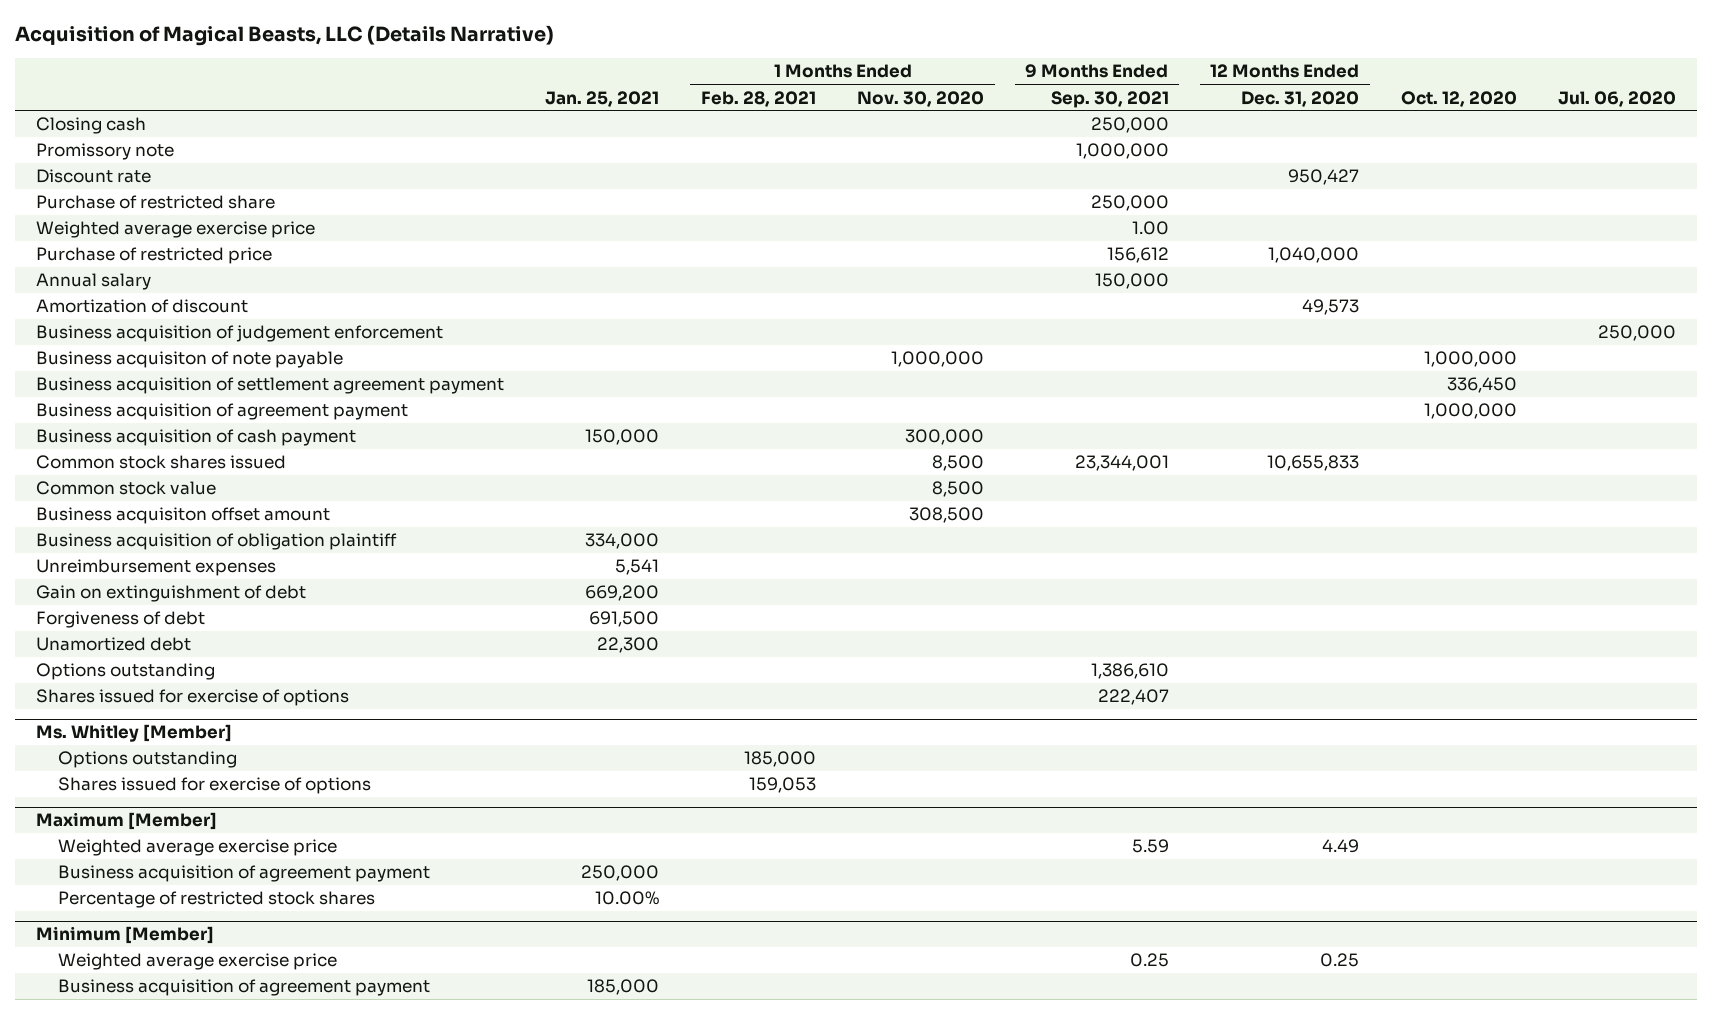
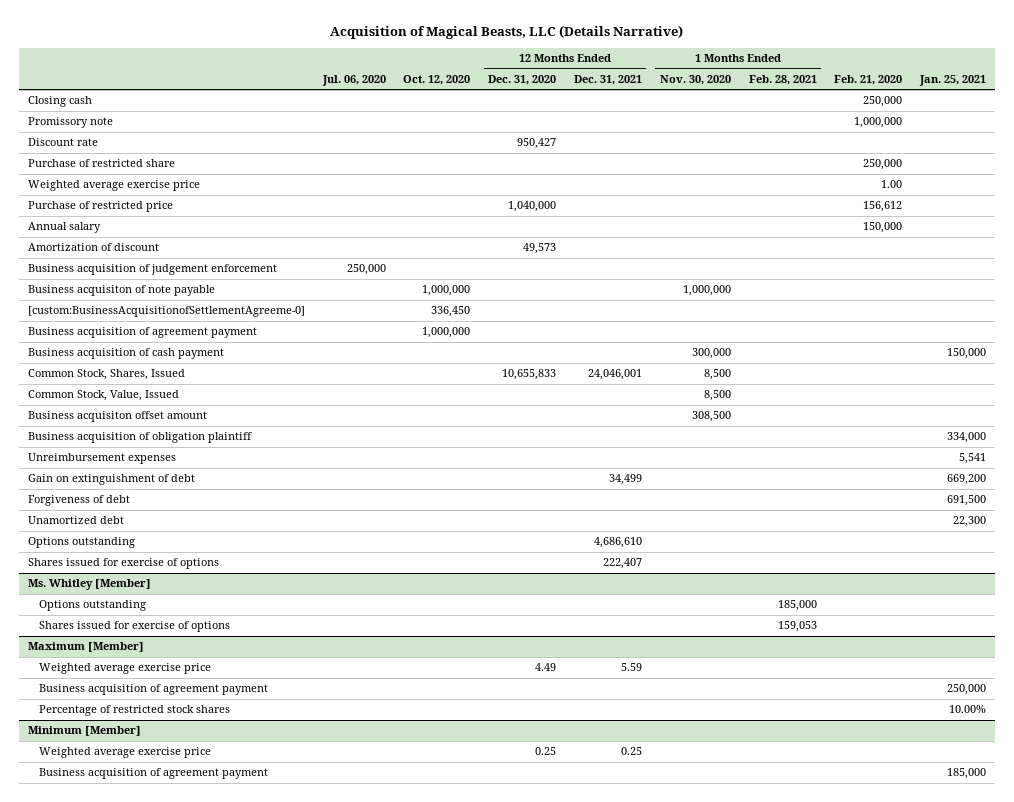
- | Jan. 25, 2021 | 1 Months Ended Feb. 28, 2021 | 1 Months Ended Nov. 30, 2020 | 9 Months Ended Sep. 30, 2021 | 12 Months Ended Dec. 31, 2020 | Oct. 12, 2020 | Jul. 06, 2020
+ | Jul. 06, 2020 | Oct. 12, 2020 | 12 Months Ended Dec. 31, 2020 | 12 Months Ended Dec. 31, 2021 | 1 Months Ended Nov. 30, 2020 | 1 Months Ended Feb. 28, 2021 | Feb. 21, 2020 | Jan. 25, 2021
- Business acquisition of settlement agreement payment | | | | | | 336,450 |
+ [custom:BusinessAcquisitionofSettlementAgreeme-0] | | 336,450 | | | | | |
- Common stock shares issued | | | 8,500 | 23,344,001 | 10,655,833 | |
- Common stock value | | | 8,500 | | | |
+ Common Stock, Shares, Issued | | | 10,655,833 | 24,046,001 | 8,500 | | |
+ Common Stock, Value, Issued | | | | | 8,500 | | |

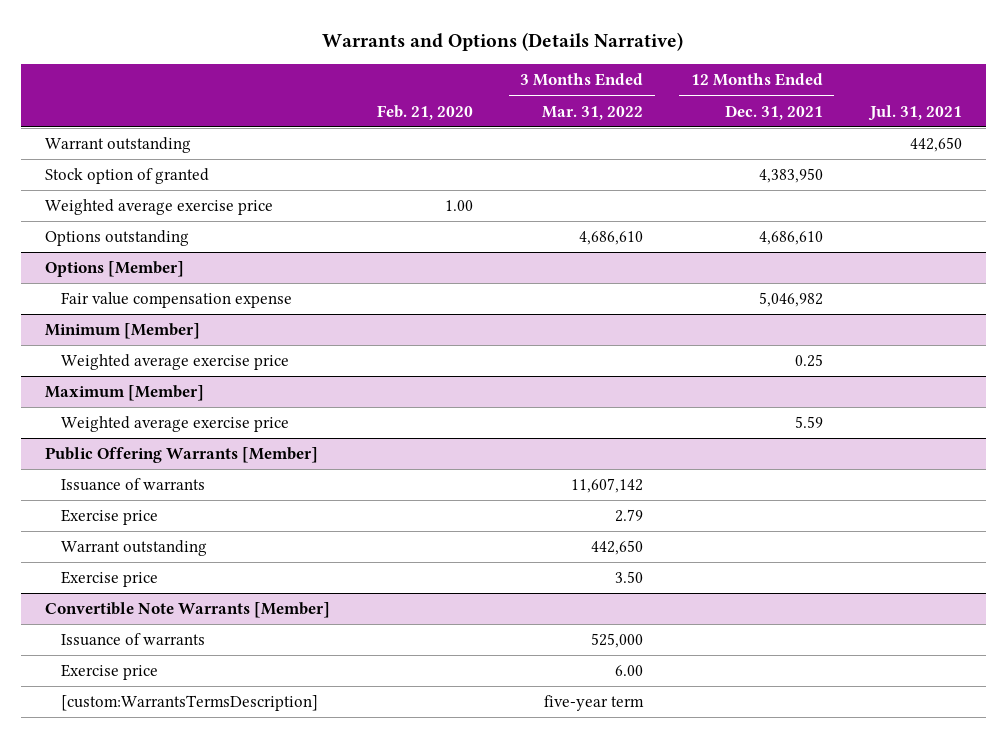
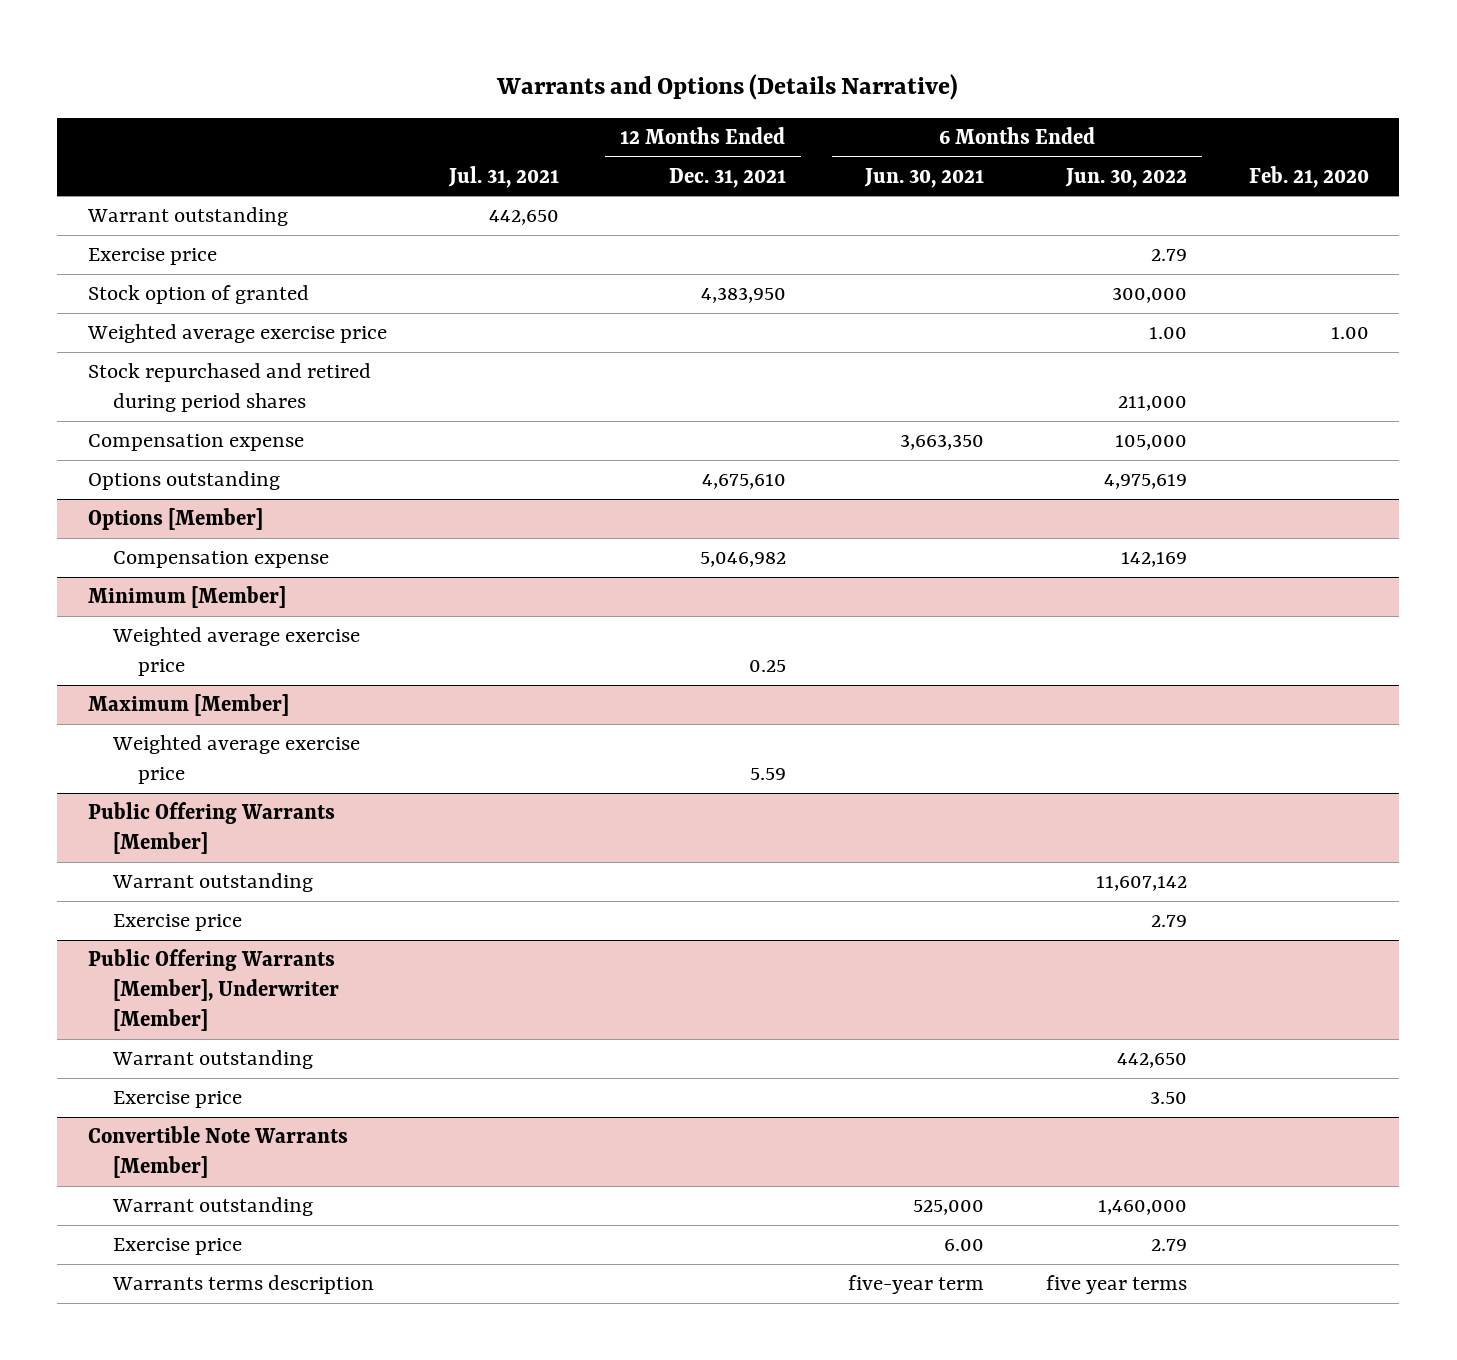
- | Feb. 21, 2020 | 3 Months Ended Mar. 31, 2022 | 12 Months Ended Dec. 31, 2021 | Jul. 31, 2021
+ | Jul. 31, 2021 | 12 Months Ended Dec. 31, 2021 | 6 Months Ended Jun. 30, 2021 | 6 Months Ended Jun. 30, 2022 | Feb. 21, 2020
+ Exercise price | | | | 2.79 |
- Options outstanding | | 4,686,610 | 4,686,610 |
+ Stock repurchased and retired during period shares | | | | 211,000 |
+ Compensation expense | | | 3,663,350 | 105,000 |
+ Options outstanding | | 4,675,610 | | 4,975,619 |
@ Options [Member]
- Fair value compensation expense | | | 5,046,982 |
+ Compensation expense | | 5,046,982 | | 142,169 |
@ Public Offering Warrants [Member]
- Issuance of warrants | | 11,607,142 | |
- Exercise price | | 2.79 | |
+ Public Offering Warrants [Member], Underwriter [Member]
+ Warrant outstanding | | | | 442,650 |
+ Exercise price | | | | 3.50 |
@ Convertible Note Warrants [Member]
- Issuance of warrants | | 525,000 | |
+ Warrant outstanding | | | 525,000 | 1,460,000 |
- [custom:WarrantsTermsDescription] | | five-year term | |
+ Warrants terms description | | | five-year term | five year terms |

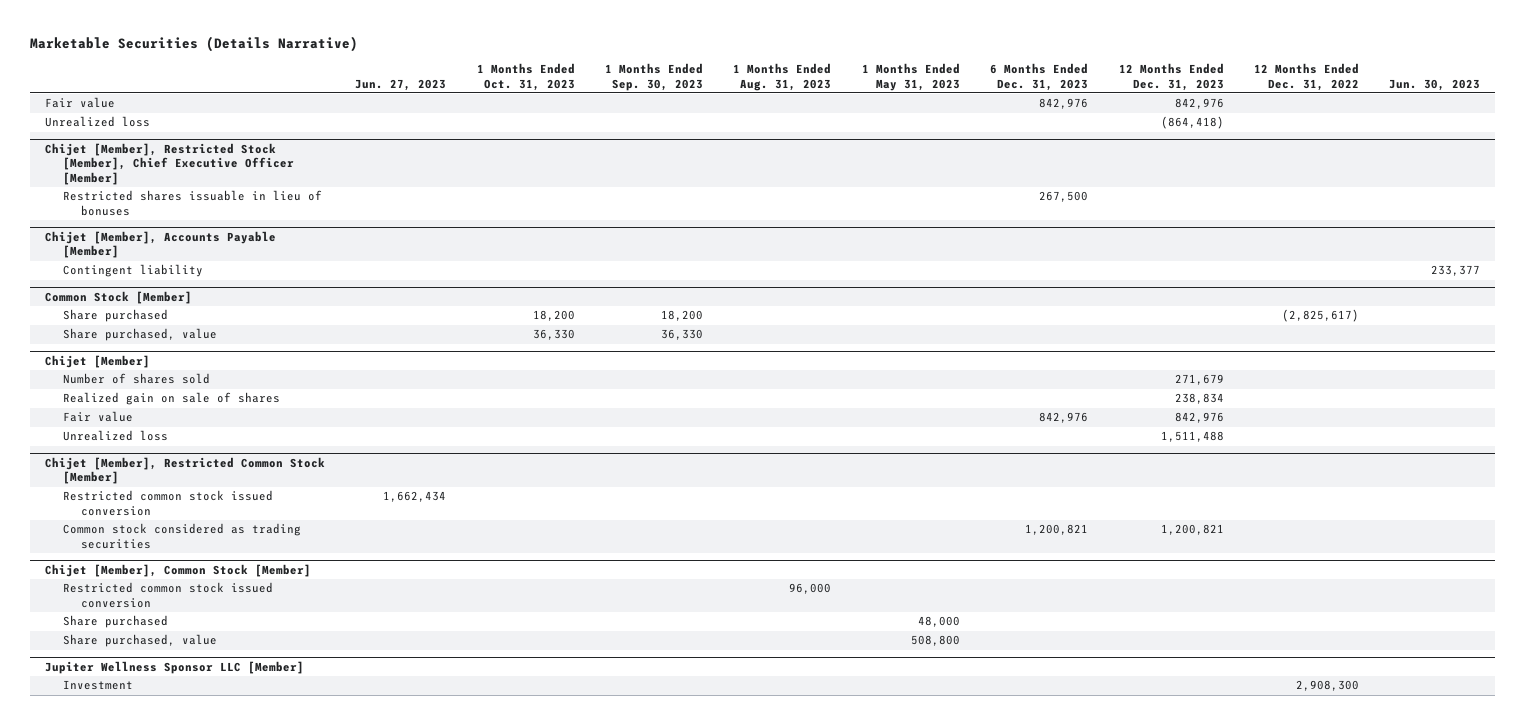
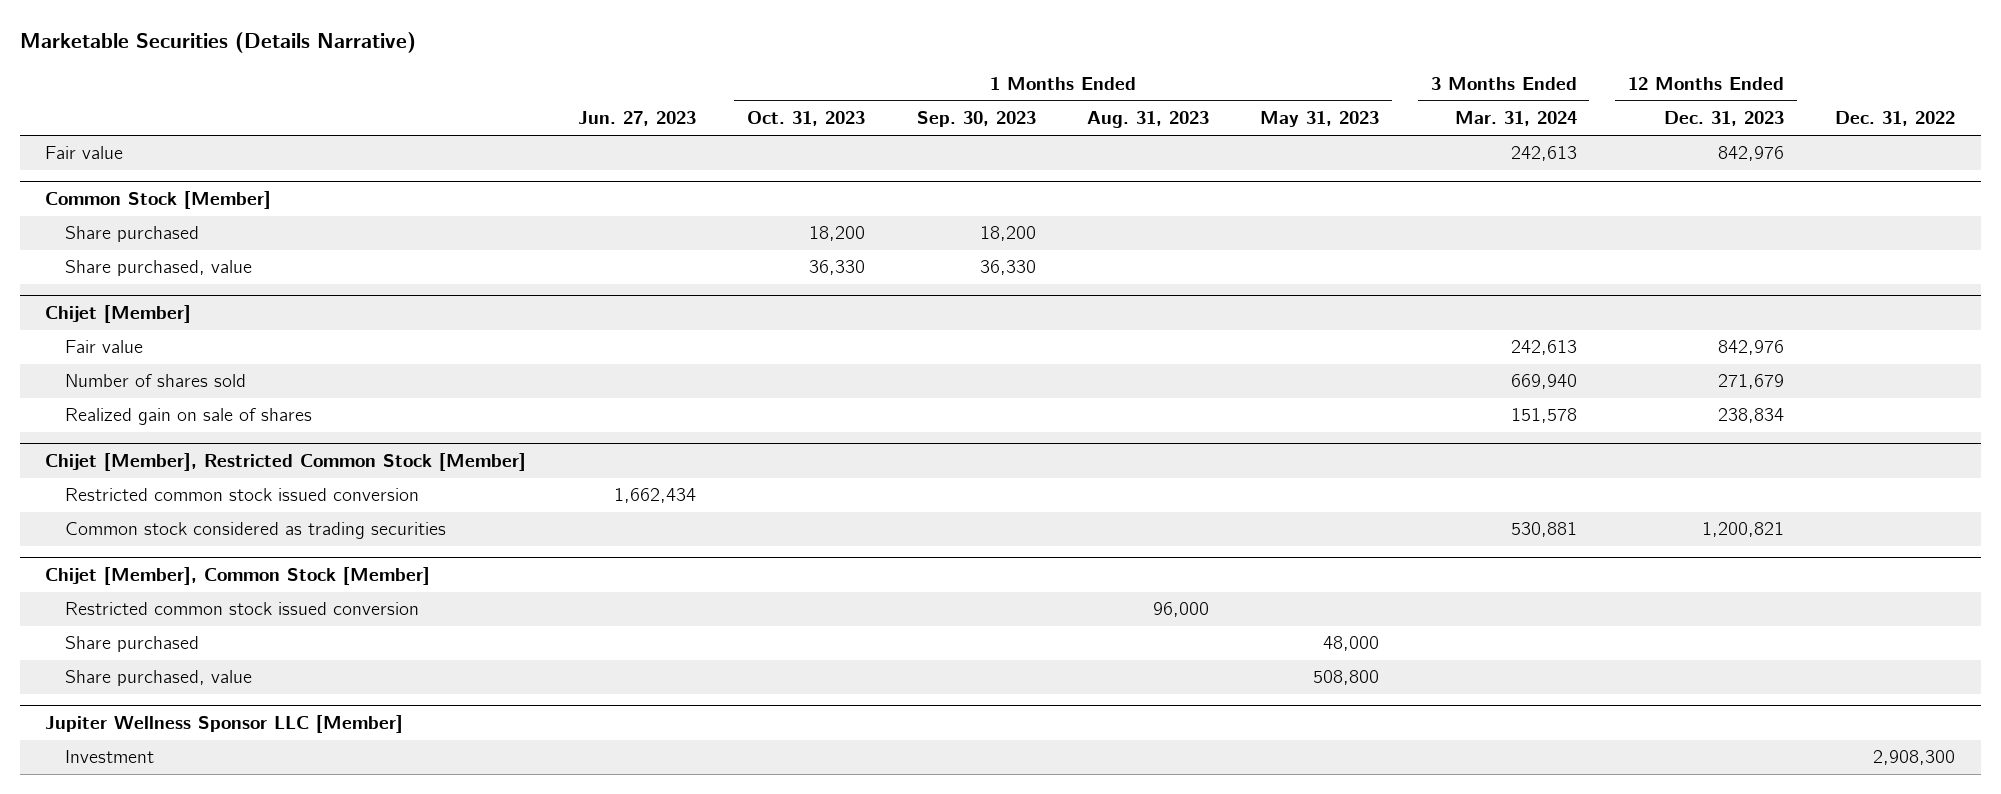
- | Jun. 27, 2023 | 1 Months Ended Oct. 31, 2023 | 1 Months Ended Sep. 30, 2023 | 1 Months Ended Aug. 31, 2023 | 1 Months Ended May 31, 2023 | 6 Months Ended Dec. 31, 2023 | 12 Months Ended Dec. 31, 2023 | 12 Months Ended Dec. 31, 2022 | Jun. 30, 2023
+ | Jun. 27, 2023 | 1 Months Ended Oct. 31, 2023 | 1 Months Ended Sep. 30, 2023 | 1 Months Ended Aug. 31, 2023 | 1 Months Ended May 31, 2023 | 3 Months Ended Mar. 31, 2024 | 12 Months Ended Dec. 31, 2023 | Dec. 31, 2022
- Unrealized loss | | | | | | | (864,418) | |
- Chijet [Member], Restricted Stock [Member], Chief Executive Officer [Member]
- Restricted shares issuable in lieu of bonuses | | | | | | 267,500 | | |
- Chijet [Member], Accounts Payable [Member]
- Contingent liability | | | | | | | | | 233,377
@ Chijet [Member]
moved up: Fair value | | | | | | 242,613 | 842,976 |
- Unrealized loss | | | | | | | 1,511,488 | |

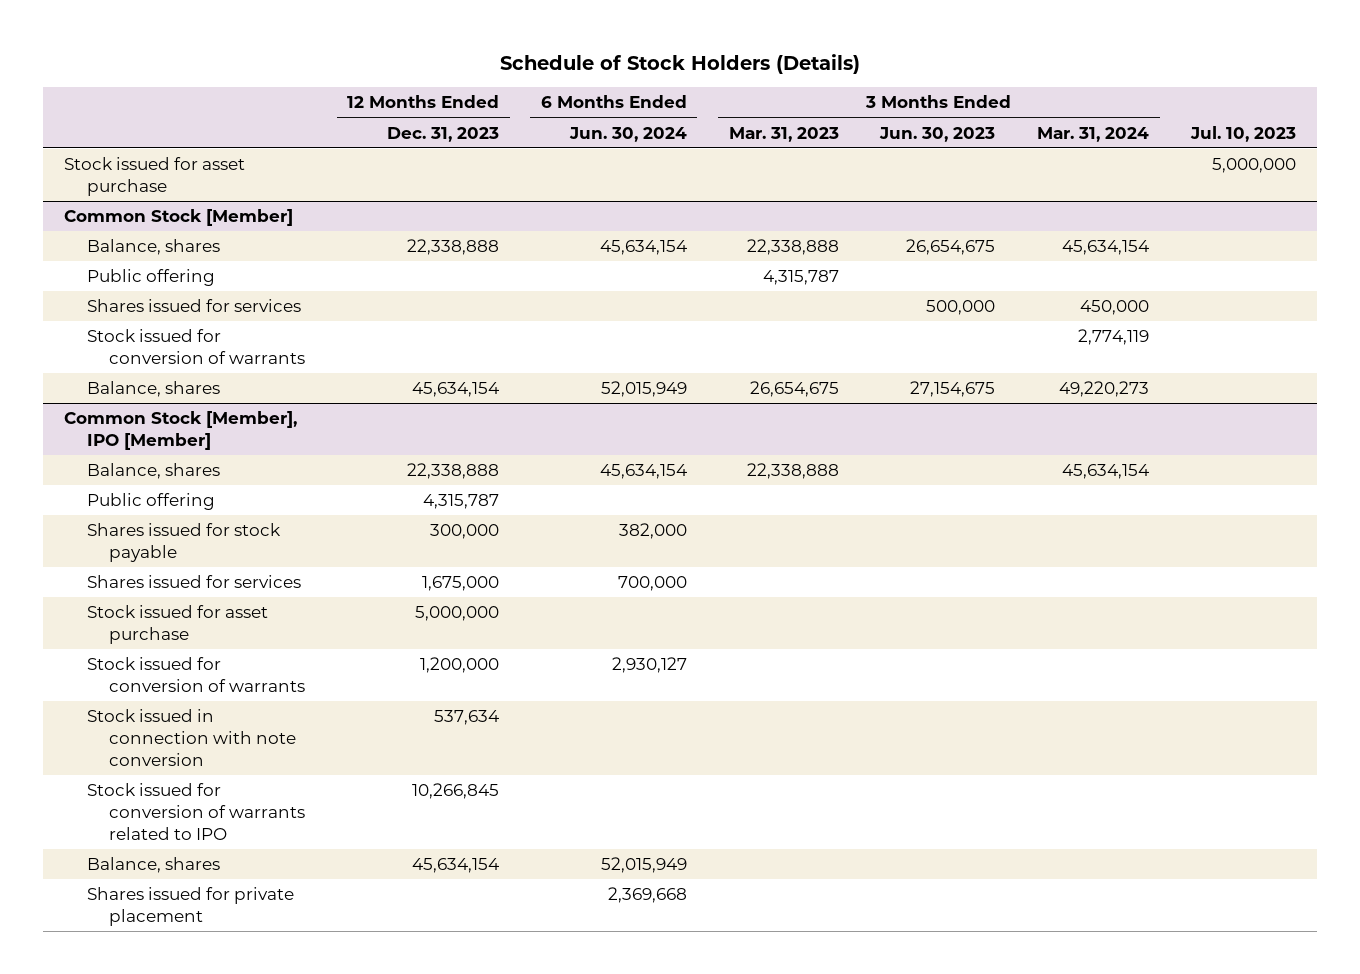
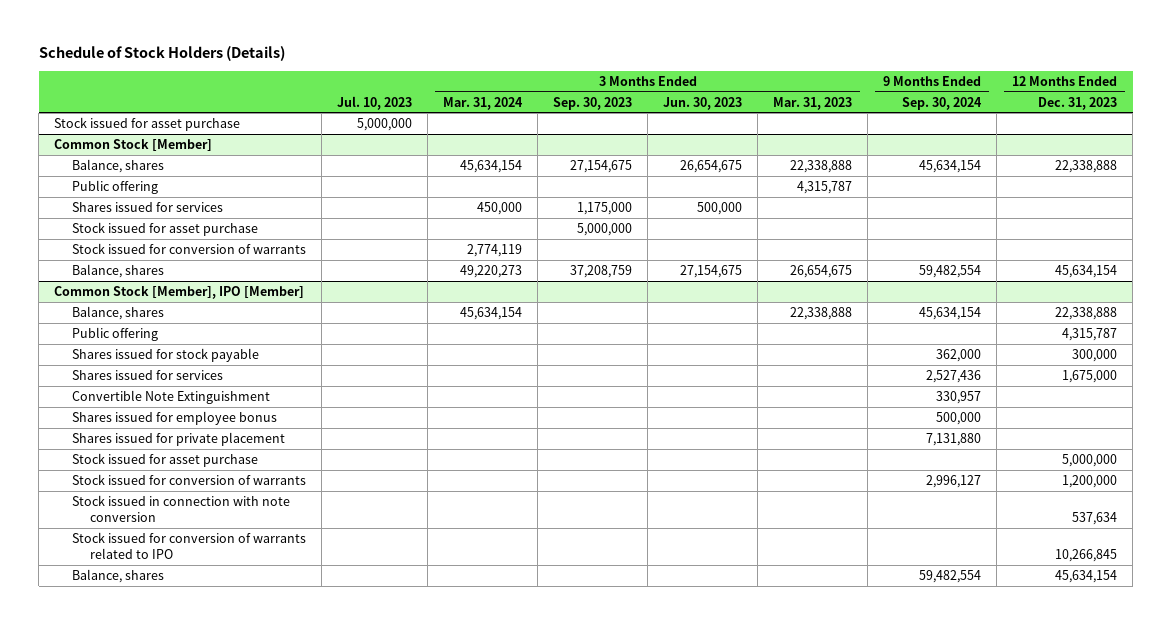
- | 12 Months Ended Dec. 31, 2023 | 6 Months Ended Jun. 30, 2024 | 3 Months Ended Mar. 31, 2023 | 3 Months Ended Jun. 30, 2023 | 3 Months Ended Mar. 31, 2024 | Jul. 10, 2023
+ | Jul. 10, 2023 | 3 Months Ended Mar. 31, 2024 | 3 Months Ended Sep. 30, 2023 | 3 Months Ended Jun. 30, 2023 | 3 Months Ended Mar. 31, 2023 | 9 Months Ended Sep. 30, 2024 | 12 Months Ended Dec. 31, 2023
@ Common Stock [Member]
+ Stock issued for asset purchase | | | 5,000,000 | | | |
@ Common Stock [Member], IPO [Member]
+ Convertible Note Extinguishment | | | | | | 330,957 |
+ Shares issued for employee bonus | | | | | | 500,000 |
moved up: Shares issued for private placement | | | | | | 7,131,880 |

